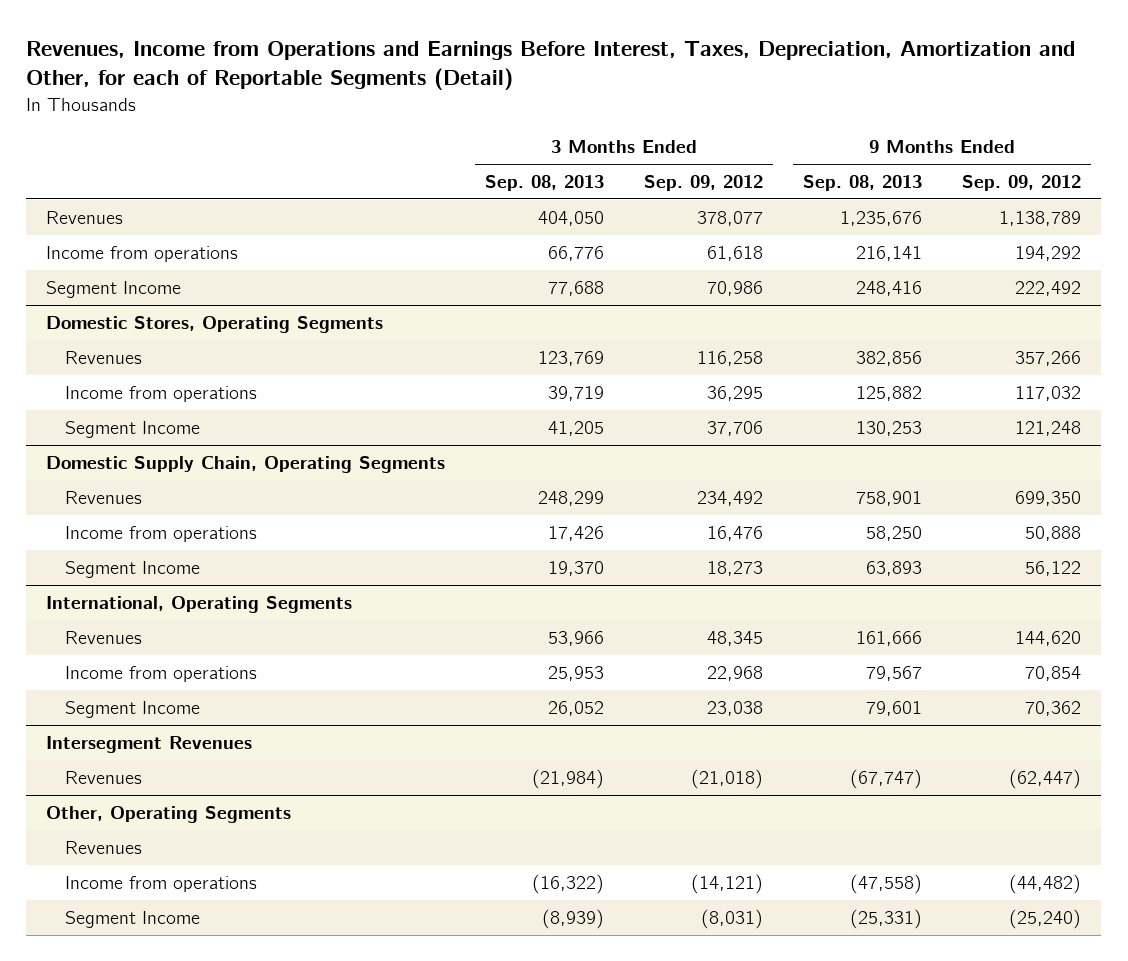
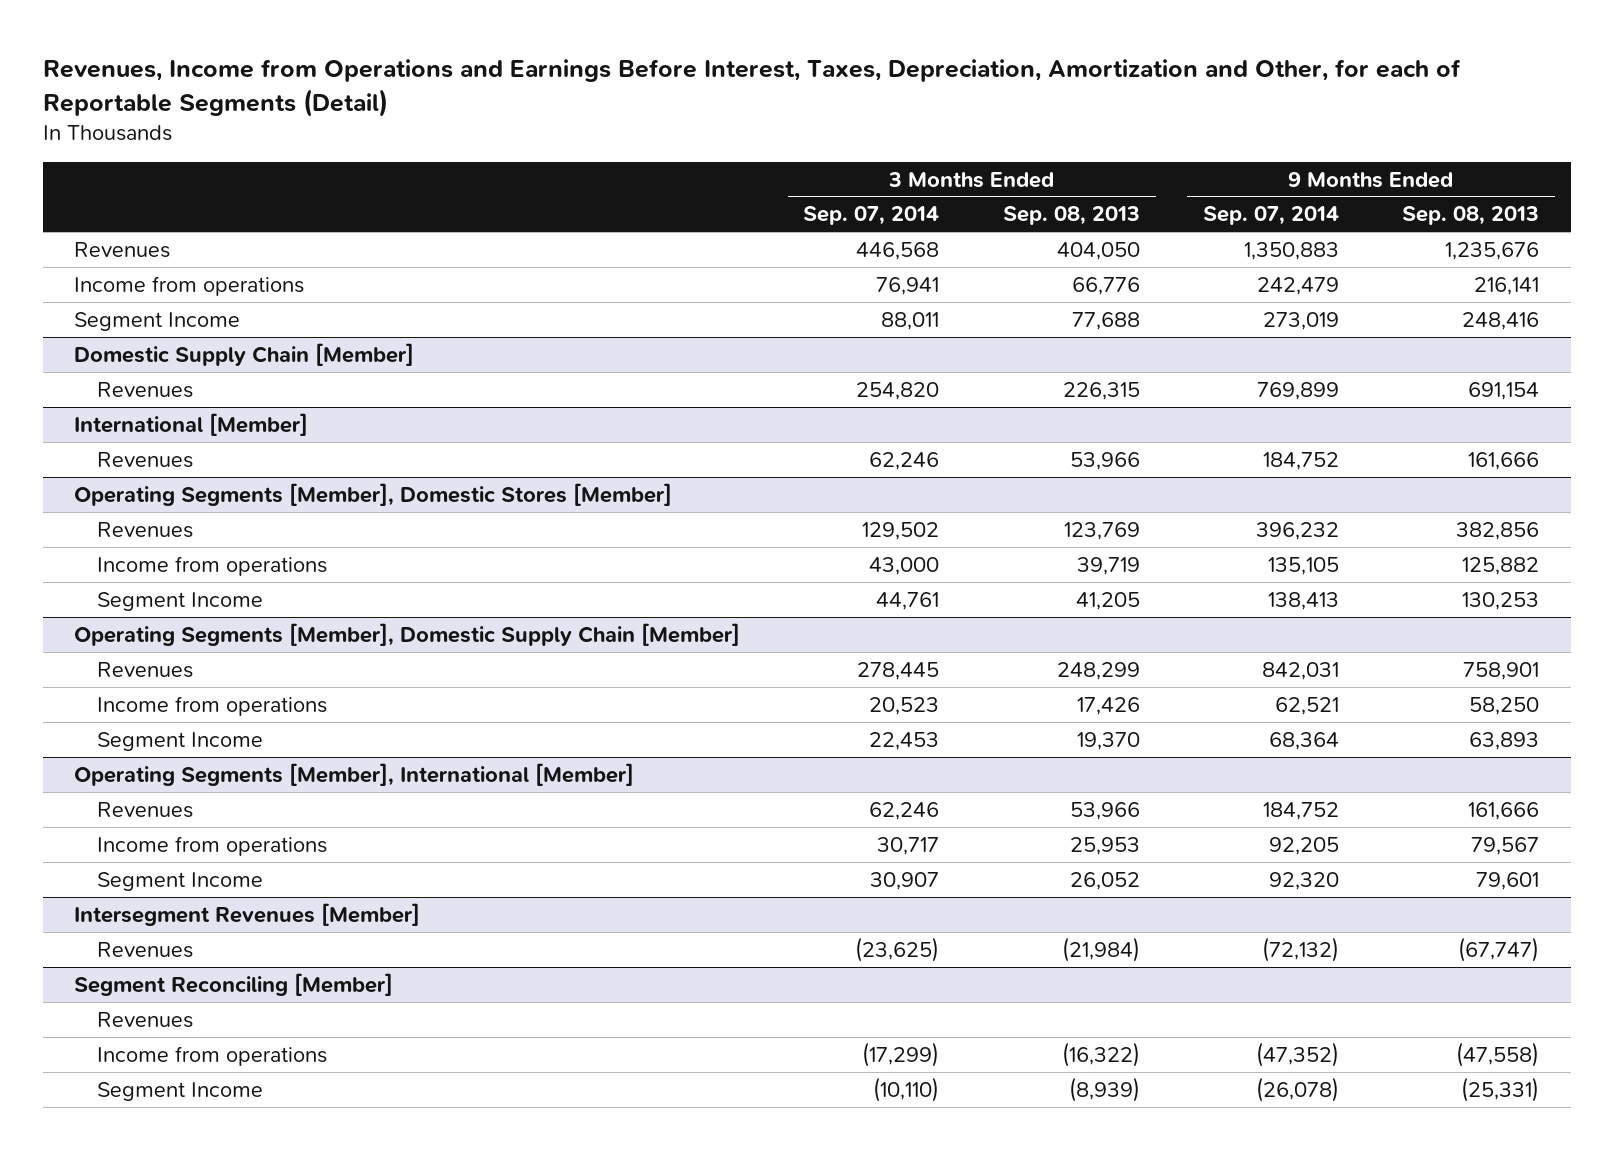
- | 3 Months Ended Sep. 08, 2013 | 3 Months Ended Sep. 09, 2012 | 9 Months Ended Sep. 08, 2013 | 9 Months Ended Sep. 09, 2012
+ | 3 Months Ended Sep. 07, 2014 | 3 Months Ended Sep. 08, 2013 | 9 Months Ended Sep. 07, 2014 | 9 Months Ended Sep. 08, 2013
- Domestic Stores, Operating Segments
+ Domestic Supply Chain [Member]
+ Revenues | 254,820 | 226,315 | 769,899 | 691,154
+ International [Member]
+ Revenues | 62,246 | 53,966 | 184,752 | 161,666
+ Operating Segments [Member], Domestic Stores [Member]
- Domestic Supply Chain, Operating Segments
+ Operating Segments [Member], Domestic Supply Chain [Member]
- International, Operating Segments
+ Operating Segments [Member], International [Member]
- Intersegment Revenues
+ Intersegment Revenues [Member]
- Other, Operating Segments
+ Segment Reconciling [Member]

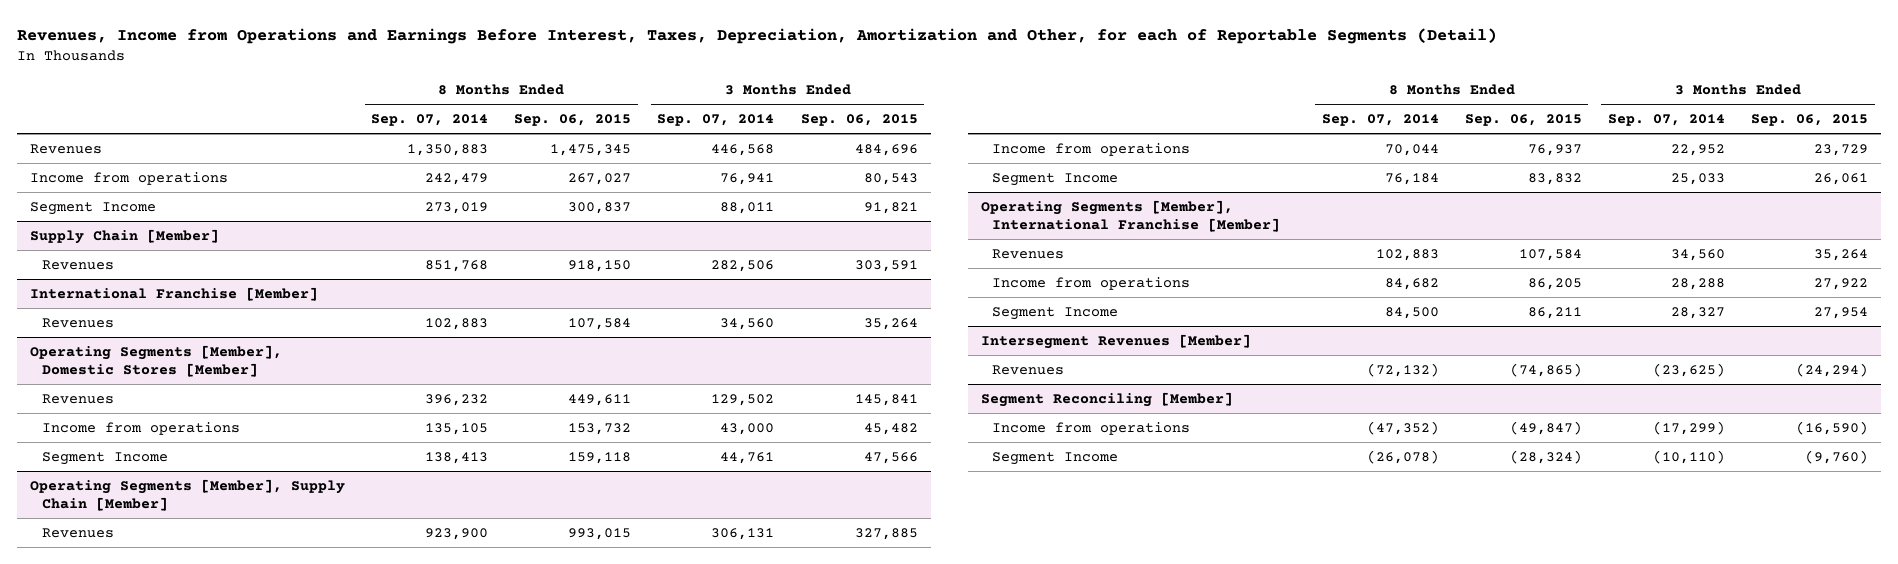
- | 3 Months Ended Sep. 07, 2014 | 3 Months Ended Sep. 08, 2013 | 9 Months Ended Sep. 07, 2014 | 9 Months Ended Sep. 08, 2013
+ | 8 Months Ended Sep. 07, 2014 | 8 Months Ended Sep. 06, 2015 | 3 Months Ended Sep. 07, 2014 | 3 Months Ended Sep. 06, 2015
- Domestic Supply Chain [Member]
- Revenues | 254,820 | 226,315 | 769,899 | 691,154
- International [Member]
- Revenues | 62,246 | 53,966 | 184,752 | 161,666
+ Supply Chain [Member]
+ Revenues | 851,768 | 918,150 | 282,506 | 303,591
+ International Franchise [Member]
+ Revenues | 102,883 | 107,584 | 34,560 | 35,264
- Operating Segments [Member], Domestic Supply Chain [Member]
- Revenues | 278,445 | 248,299 | 842,031 | 758,901
- Income from operations | 20,523 | 17,426 | 62,521 | 58,250
- Segment Income | 22,453 | 19,370 | 68,364 | 63,893
- Operating Segments [Member], International [Member]
- Revenues | 62,246 | 53,966 | 184,752 | 161,666
- Income from operations | 30,717 | 25,953 | 92,205 | 79,567
- Segment Income | 30,907 | 26,052 | 92,320 | 79,601
+ Operating Segments [Member], Supply Chain [Member]
+ Revenues | 923,900 | 993,015 | 306,131 | 327,885
+ Income from operations | 70,044 | 76,937 | 22,952 | 23,729
+ Segment Income | 76,184 | 83,832 | 25,033 | 26,061
+ Operating Segments [Member], International Franchise [Member]
+ Revenues | 102,883 | 107,584 | 34,560 | 35,264
+ Income from operations | 84,682 | 86,205 | 28,288 | 27,922
+ Segment Income | 84,500 | 86,211 | 28,327 | 27,954
@ Segment Reconciling [Member]
- Revenues

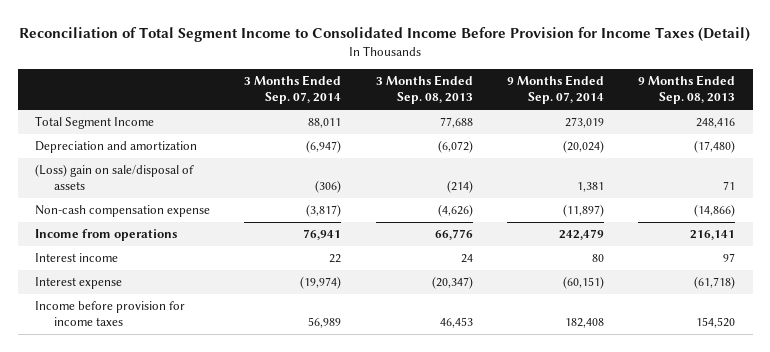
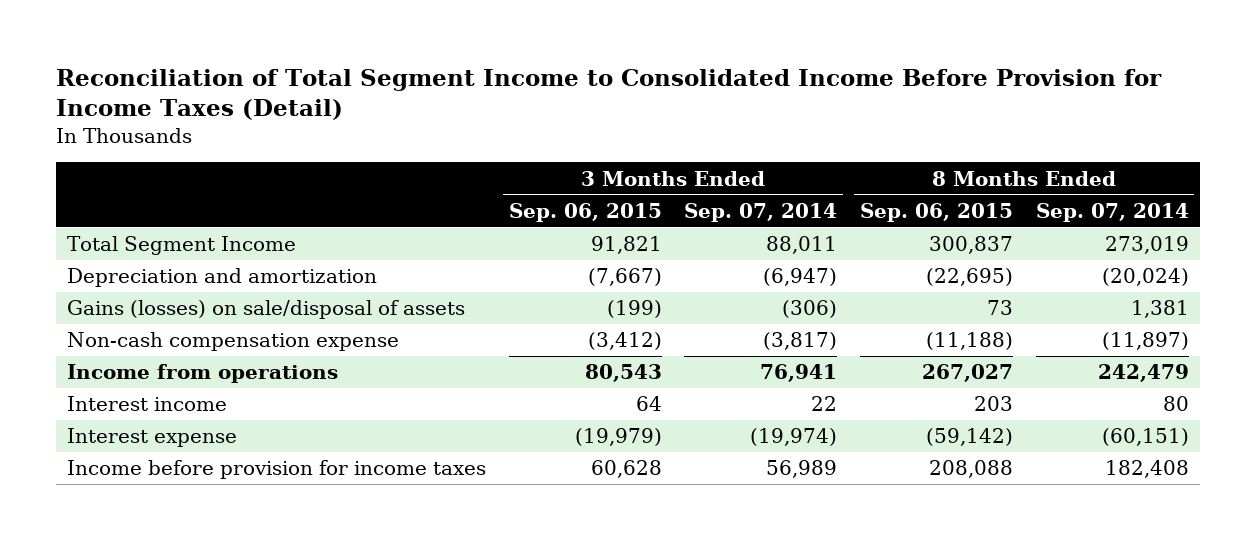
- | 3 Months Ended Sep. 07, 2014 | 3 Months Ended Sep. 08, 2013 | 9 Months Ended Sep. 07, 2014 | 9 Months Ended Sep. 08, 2013
+ | 3 Months Ended Sep. 06, 2015 | 3 Months Ended Sep. 07, 2014 | 8 Months Ended Sep. 06, 2015 | 8 Months Ended Sep. 07, 2014
- (Loss) gain on sale/disposal of assets | (306) | (214) | 1,381 | 71
+ Gains (losses) on sale/disposal of assets | (199) | (306) | 73 | 1,381

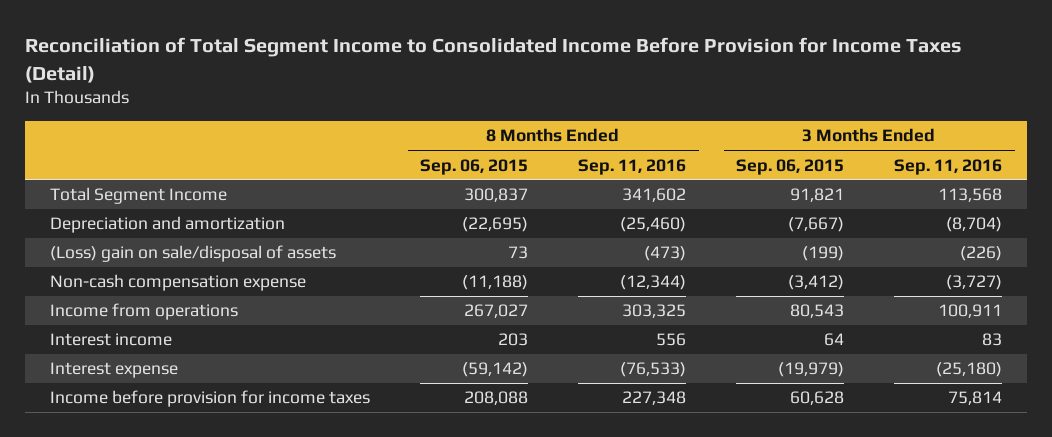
- | 3 Months Ended Sep. 06, 2015 | 3 Months Ended Sep. 07, 2014 | 8 Months Ended Sep. 06, 2015 | 8 Months Ended Sep. 07, 2014
+ | 8 Months Ended Sep. 06, 2015 | 8 Months Ended Sep. 11, 2016 | 3 Months Ended Sep. 06, 2015 | 3 Months Ended Sep. 11, 2016
- Gains (losses) on sale/disposal of assets | (199) | (306) | 73 | 1,381
+ (Loss) gain on sale/disposal of assets | 73 | (473) | (199) | (226)

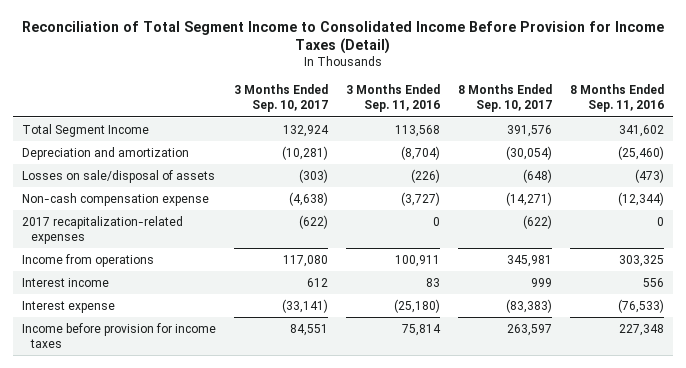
- | 8 Months Ended Sep. 06, 2015 | 8 Months Ended Sep. 11, 2016 | 3 Months Ended Sep. 06, 2015 | 3 Months Ended Sep. 11, 2016
+ | 3 Months Ended Sep. 10, 2017 | 3 Months Ended Sep. 11, 2016 | 8 Months Ended Sep. 10, 2017 | 8 Months Ended Sep. 11, 2016
- (Loss) gain on sale/disposal of assets | 73 | (473) | (199) | (226)
+ Losses on sale/disposal of assets | (303) | (226) | (648) | (473)
+ 2017 recapitalization-related expenses | (622) | 0 | (622) | 0

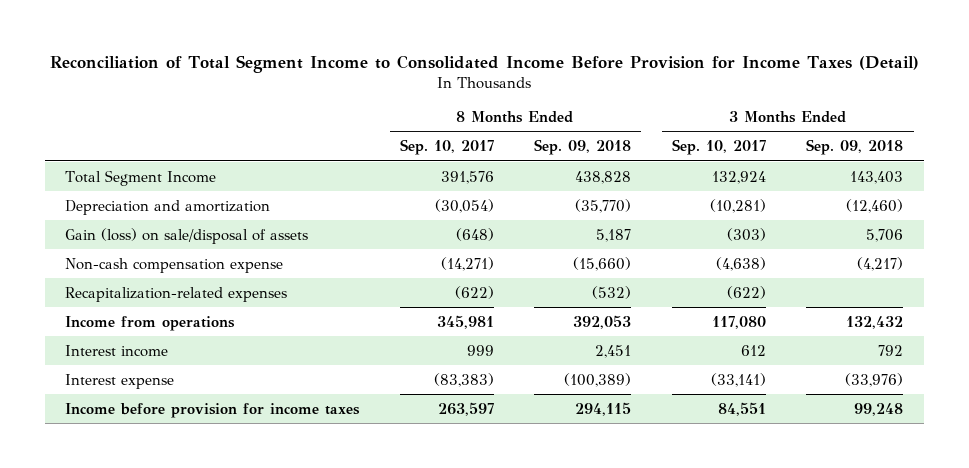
- | 3 Months Ended Sep. 10, 2017 | 3 Months Ended Sep. 11, 2016 | 8 Months Ended Sep. 10, 2017 | 8 Months Ended Sep. 11, 2016
+ | 8 Months Ended Sep. 10, 2017 | 8 Months Ended Sep. 09, 2018 | 3 Months Ended Sep. 10, 2017 | 3 Months Ended Sep. 09, 2018
- Losses on sale/disposal of assets | (303) | (226) | (648) | (473)
+ Gain (loss) on sale/disposal of assets | (648) | 5,187 | (303) | 5,706
- 2017 recapitalization-related expenses | (622) | 0 | (622) | 0
+ Recapitalization-related expenses | (622) | (532) | (622) |

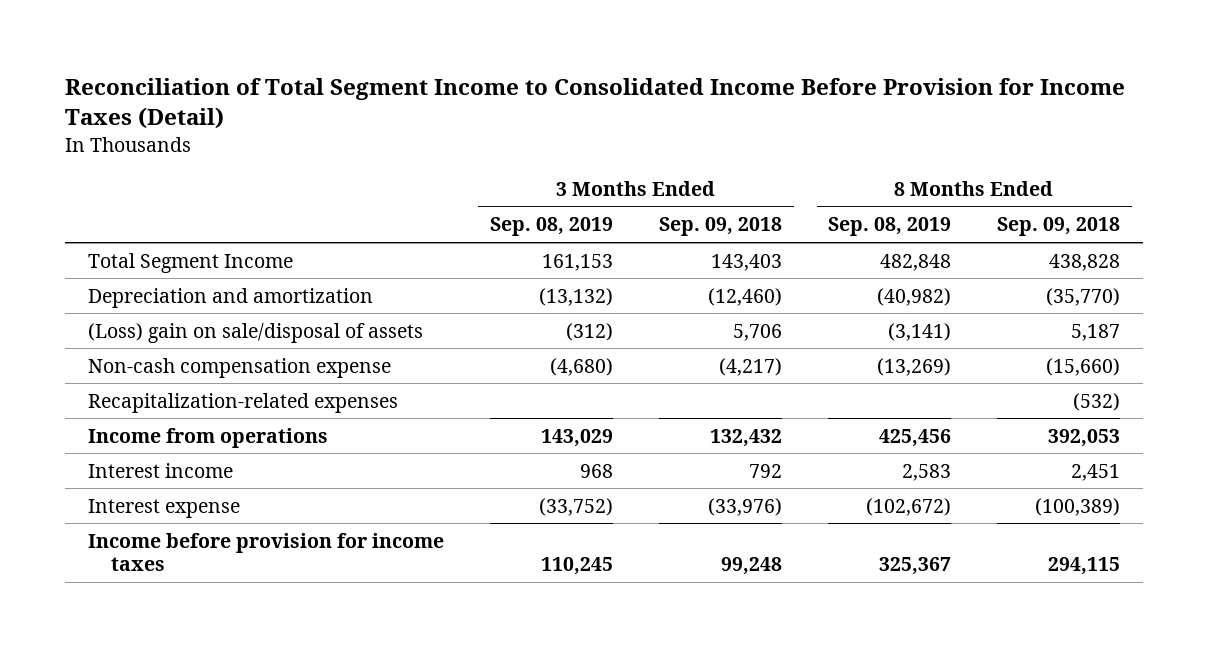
- | 8 Months Ended Sep. 10, 2017 | 8 Months Ended Sep. 09, 2018 | 3 Months Ended Sep. 10, 2017 | 3 Months Ended Sep. 09, 2018
+ | 3 Months Ended Sep. 08, 2019 | 3 Months Ended Sep. 09, 2018 | 8 Months Ended Sep. 08, 2019 | 8 Months Ended Sep. 09, 2018
- Gain (loss) on sale/disposal of assets | (648) | 5,187 | (303) | 5,706
+ (Loss) gain on sale/disposal of assets | (312) | 5,706 | (3,141) | 5,187

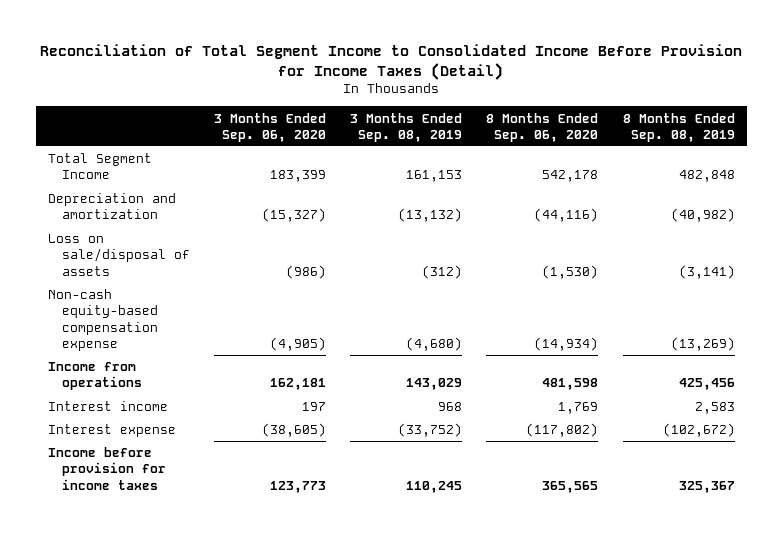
- | 3 Months Ended Sep. 08, 2019 | 3 Months Ended Sep. 09, 2018 | 8 Months Ended Sep. 08, 2019 | 8 Months Ended Sep. 09, 2018
+ | 3 Months Ended Sep. 06, 2020 | 3 Months Ended Sep. 08, 2019 | 8 Months Ended Sep. 06, 2020 | 8 Months Ended Sep. 08, 2019
- (Loss) gain on sale/disposal of assets | (312) | 5,706 | (3,141) | 5,187
- Non-cash compensation expense | (4,680) | (4,217) | (13,269) | (15,660)
- Recapitalization-related expenses | | | | (532)
+ Loss on sale/disposal of assets | (986) | (312) | (1,530) | (3,141)
+ Non-cash equity-based compensation expense | (4,905) | (4,680) | (14,934) | (13,269)

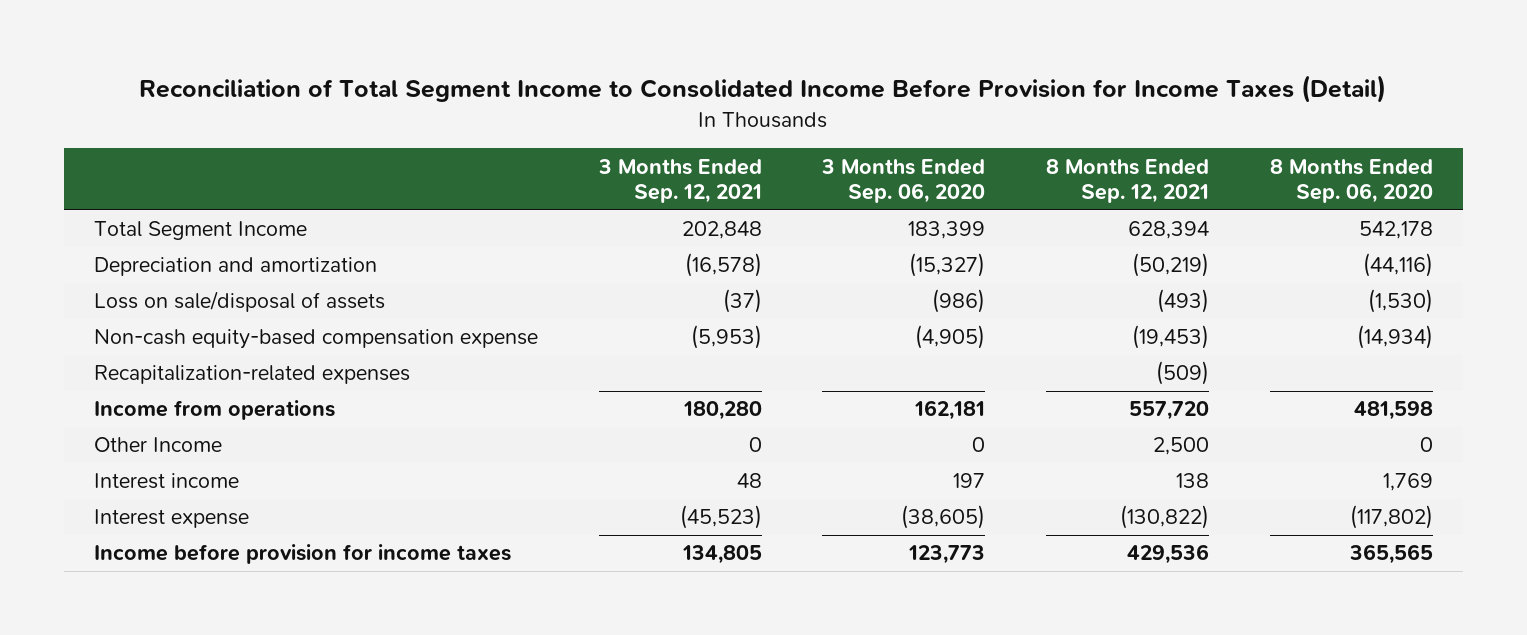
- | 3 Months Ended Sep. 06, 2020 | 3 Months Ended Sep. 08, 2019 | 8 Months Ended Sep. 06, 2020 | 8 Months Ended Sep. 08, 2019
+ | 3 Months Ended Sep. 12, 2021 | 3 Months Ended Sep. 06, 2020 | 8 Months Ended Sep. 12, 2021 | 8 Months Ended Sep. 06, 2020
+ Recapitalization-related expenses | | | (509) |
+ Other Income | 0 | 0 | 2,500 | 0

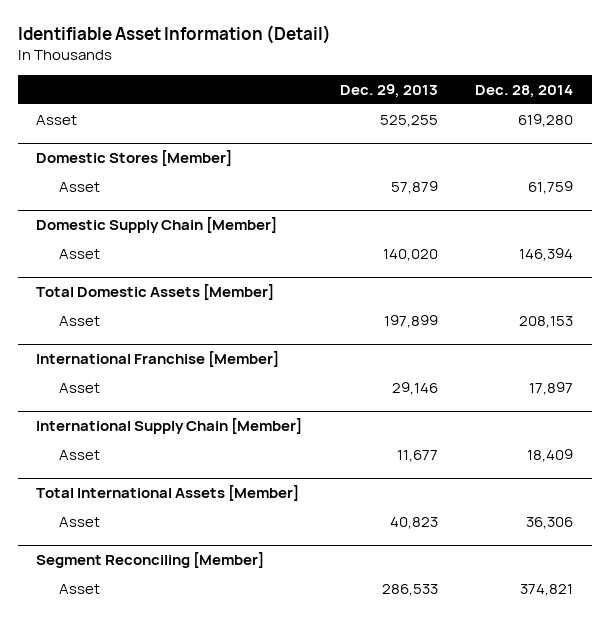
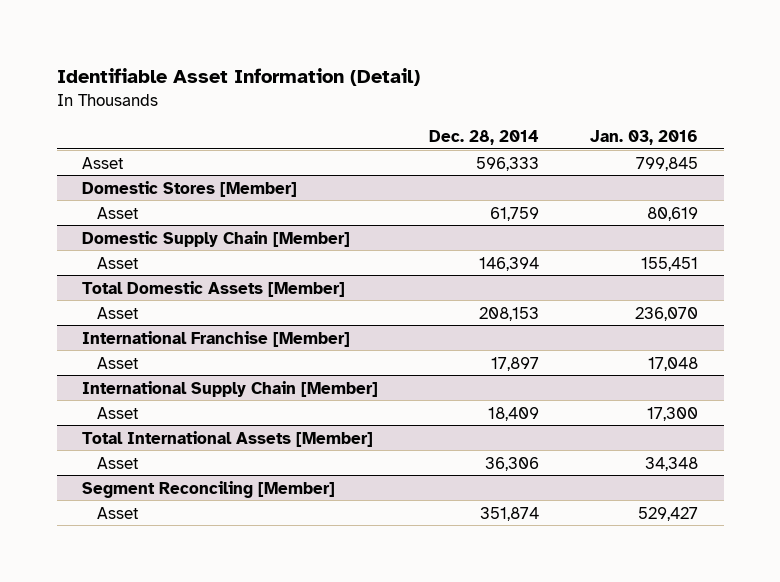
- | Dec. 29, 2013 | Dec. 28, 2014
+ | Dec. 28, 2014 | Jan. 03, 2016
- Asset | 525,255 | 619,280
+ Asset | 596,333 | 799,845
@ Segment Reconciling [Member]
- Asset | 286,533 | 374,821
+ Asset | 351,874 | 529,427

